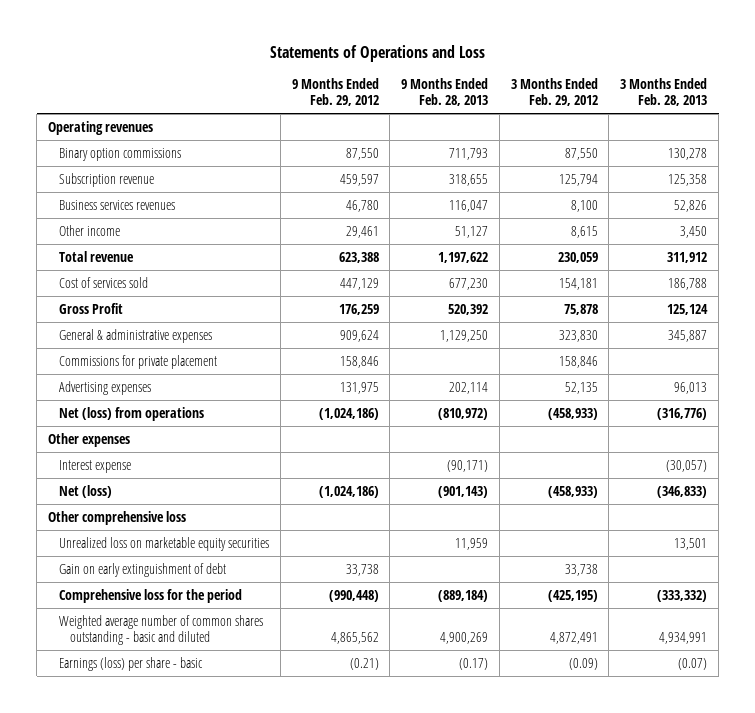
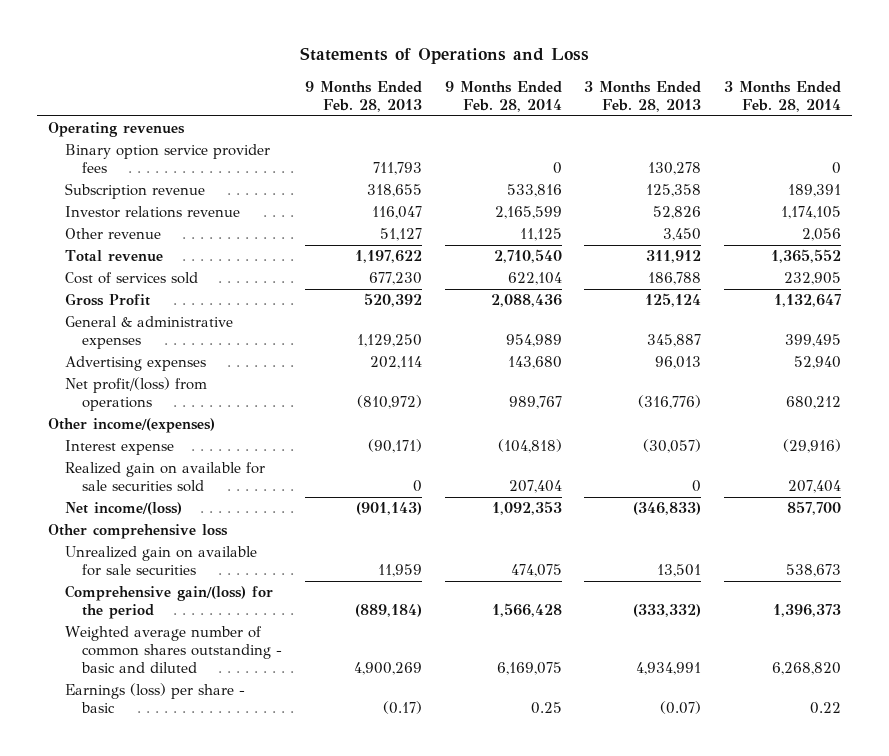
- | 9 Months Ended Feb. 29, 2012 | 9 Months Ended Feb. 28, 2013 | 3 Months Ended Feb. 29, 2012 | 3 Months Ended Feb. 28, 2013
+ | 9 Months Ended Feb. 28, 2013 | 9 Months Ended Feb. 28, 2014 | 3 Months Ended Feb. 28, 2013 | 3 Months Ended Feb. 28, 2014
- Binary option commissions | 87,550 | 711,793 | 87,550 | 130,278
+ Binary option service provider fees | 711,793 | 0 | 130,278 | 0
- Business services revenues | 46,780 | 116,047 | 8,100 | 52,826
- Other income | 29,461 | 51,127 | 8,615 | 3,450
+ Investor relations revenue | 116,047 | 2,165,599 | 52,826 | 1,174,105
+ Other revenue | 51,127 | 11,125 | 3,450 | 2,056
- Commissions for private placement | 158,846 | | 158,846 |
- Net (loss) from operations | (1,024,186) | (810,972) | (458,933) | (316,776)
- Other expenses
+ Net profit/(loss) from operations | (810,972) | 989,767 | (316,776) | 680,212
+ Other income/(expenses)
- Net (loss) | (1,024,186) | (901,143) | (458,933) | (346,833)
+ Realized gain on available for sale securities sold | 0 | 207,404 | 0 | 207,404
+ Net income/(loss) | (901,143) | 1,092,353 | (346,833) | 857,700
- Unrealized loss on marketable equity securities | | 11,959 | | 13,501
- Gain on early extinguishment of debt | 33,738 | | 33,738 |
- Comprehensive loss for the period | (990,448) | (889,184) | (425,195) | (333,332)
+ Unrealized gain on available for sale securities | 11,959 | 474,075 | 13,501 | 538,673
+ Comprehensive gain/(loss) for the period | (889,184) | 1,566,428 | (333,332) | 1,396,373

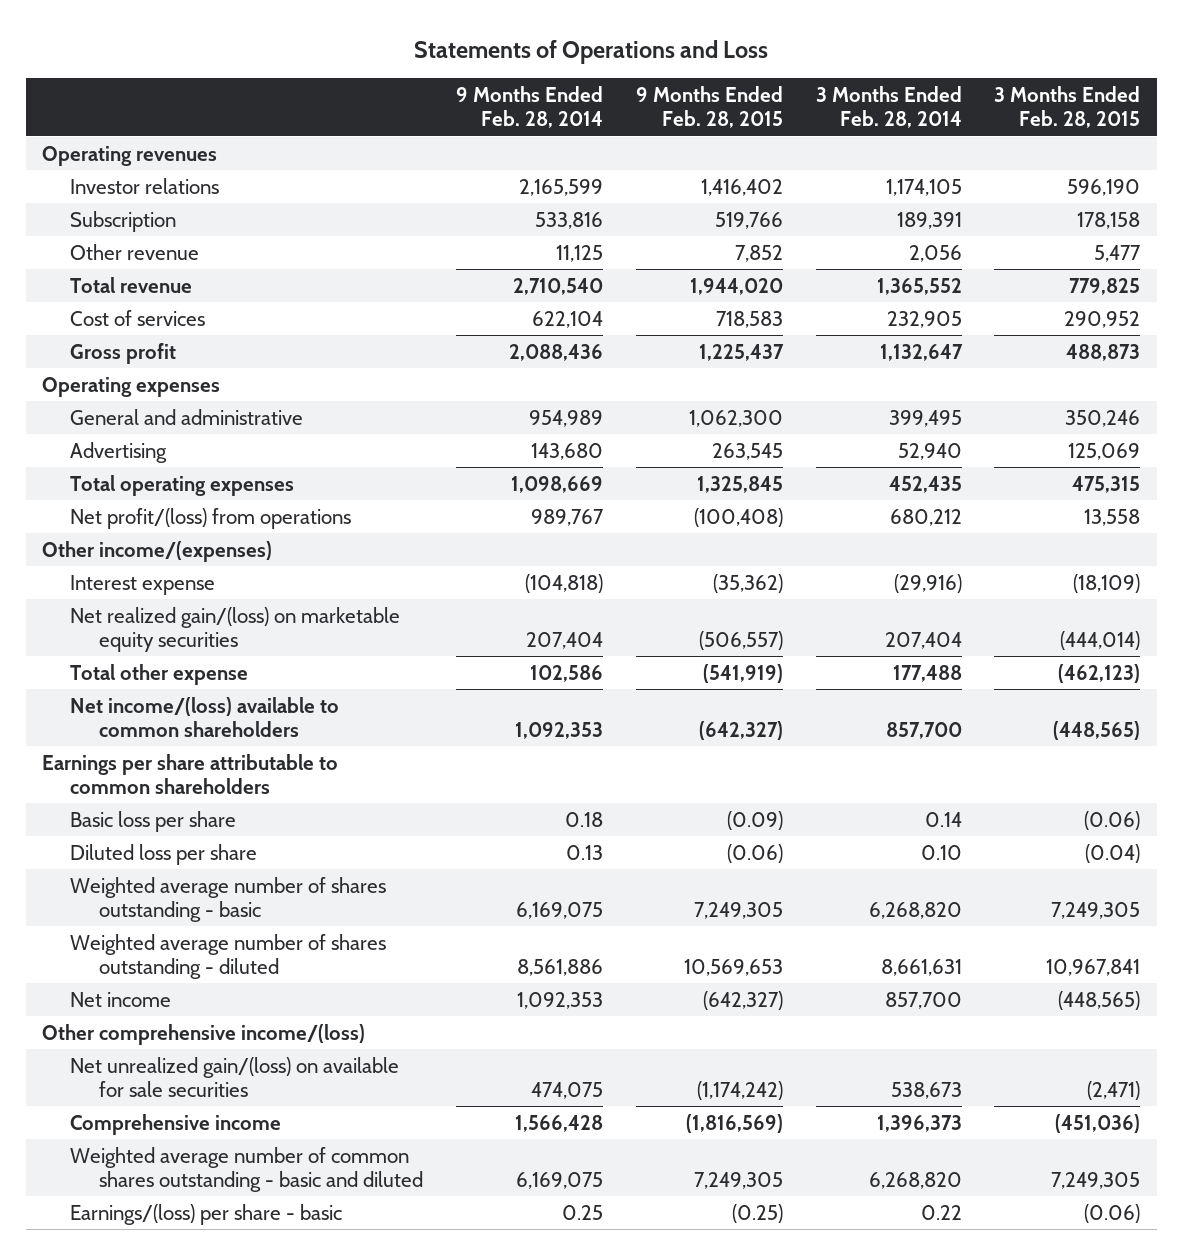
- | 9 Months Ended Feb. 28, 2013 | 9 Months Ended Feb. 28, 2014 | 3 Months Ended Feb. 28, 2013 | 3 Months Ended Feb. 28, 2014
+ | 9 Months Ended Feb. 28, 2014 | 9 Months Ended Feb. 28, 2015 | 3 Months Ended Feb. 28, 2014 | 3 Months Ended Feb. 28, 2015
- Binary option service provider fees | 711,793 | 0 | 130,278 | 0
- Subscription revenue | 318,655 | 533,816 | 125,358 | 189,391
- Investor relations revenue | 116,047 | 2,165,599 | 52,826 | 1,174,105
+ Investor relations | 2,165,599 | 1,416,402 | 1,174,105 | 596,190
+ Subscription | 533,816 | 519,766 | 189,391 | 178,158
- Cost of services sold | 677,230 | 622,104 | 186,788 | 232,905
- Gross Profit | 520,392 | 2,088,436 | 125,124 | 1,132,647
- General & administrative expenses | 1,129,250 | 954,989 | 345,887 | 399,495
- Advertising expenses | 202,114 | 143,680 | 96,013 | 52,940
+ Cost of services | 622,104 | 718,583 | 232,905 | 290,952
+ Gross profit | 2,088,436 | 1,225,437 | 1,132,647 | 488,873
+ Operating expenses
+ General and administrative | 954,989 | 1,062,300 | 399,495 | 350,246
+ Advertising | 143,680 | 263,545 | 52,940 | 125,069
+ Total operating expenses | 1,098,669 | 1,325,845 | 452,435 | 475,315
- Realized gain on available for sale securities sold | 0 | 207,404 | 0 | 207,404
- Net income/(loss) | (901,143) | 1,092,353 | (346,833) | 857,700
- Other comprehensive loss
- Unrealized gain on available for sale securities | 11,959 | 474,075 | 13,501 | 538,673
- Comprehensive gain/(loss) for the period | (889,184) | 1,566,428 | (333,332) | 1,396,373
+ Net realized gain/(loss) on marketable equity securities | 207,404 | (506,557) | 207,404 | (444,014)
+ Total other expense | 102,586 | (541,919) | 177,488 | (462,123)
+ Net income/(loss) available to common shareholders | 1,092,353 | (642,327) | 857,700 | (448,565)
+ Earnings per share attributable to common shareholders
+ Basic loss per share | 0.18 | (0.09) | 0.14 | (0.06)
+ Diluted loss per share | 0.13 | (0.06) | 0.10 | (0.04)
+ Weighted average number of shares outstanding - basic | 6,169,075 | 7,249,305 | 6,268,820 | 7,249,305
+ Weighted average number of shares outstanding - diluted | 8,561,886 | 10,569,653 | 8,661,631 | 10,967,841
+ Net income | 1,092,353 | (642,327) | 857,700 | (448,565)
+ Other comprehensive income/(loss)
+ Net unrealized gain/(loss) on available for sale securities | 474,075 | (1,174,242) | 538,673 | (2,471)
+ Comprehensive income | 1,566,428 | (1,816,569) | 1,396,373 | (451,036)
- Earnings (loss) per share - basic | (0.17) | 0.25 | (0.07) | 0.22
+ Earnings/(loss) per share - basic | 0.25 | (0.25) | 0.22 | (0.06)

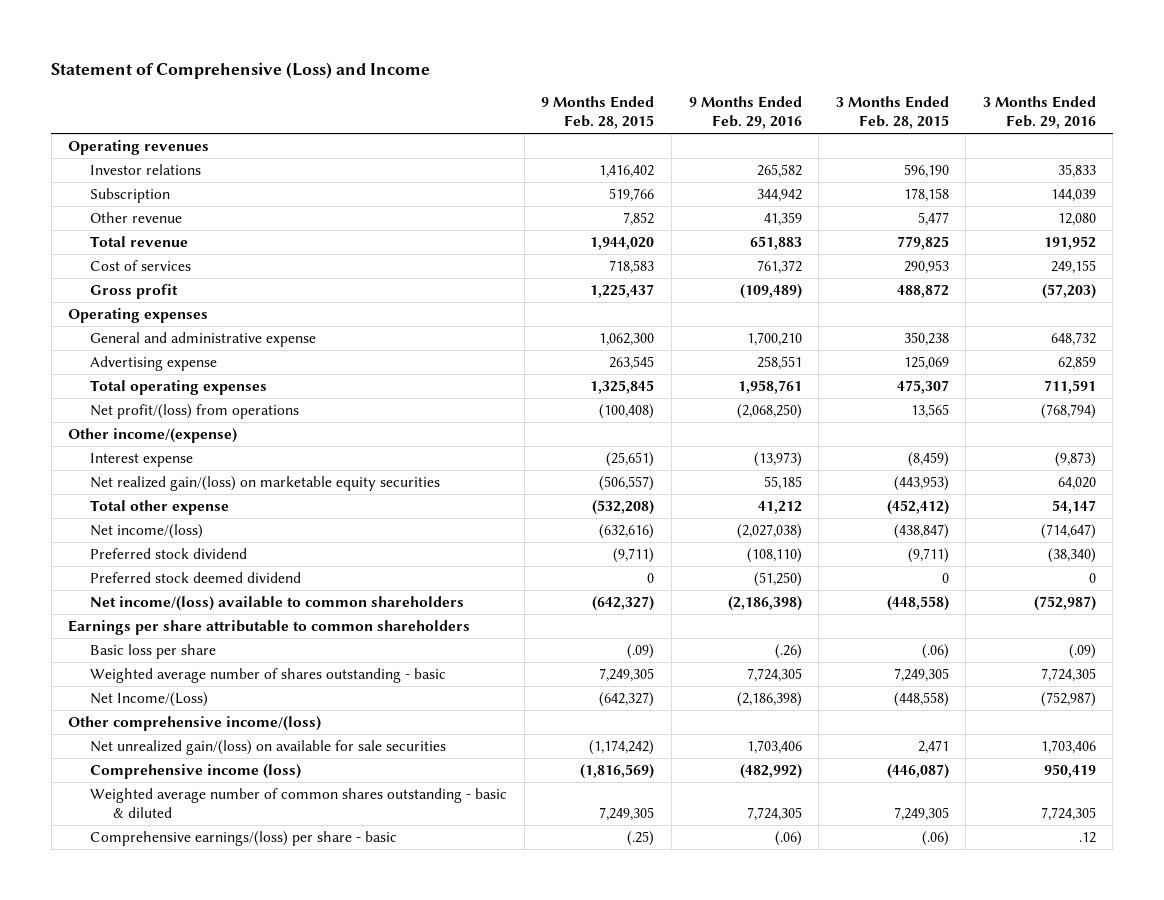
- Statements of Operations and Loss
+ Statement of Comprehensive (Loss) and Income
- | 9 Months Ended Feb. 28, 2014 | 9 Months Ended Feb. 28, 2015 | 3 Months Ended Feb. 28, 2014 | 3 Months Ended Feb. 28, 2015
+ | 9 Months Ended Feb. 28, 2015 | 9 Months Ended Feb. 29, 2016 | 3 Months Ended Feb. 28, 2015 | 3 Months Ended Feb. 29, 2016
- Cost of services | 622,104 | 718,583 | 232,905 | 290,952
- Gross profit | 2,088,436 | 1,225,437 | 1,132,647 | 488,873
+ Cost of services | 718,583 | 761,372 | 290,953 | 249,155
+ Gross profit | 1,225,437 | (109,489) | 488,872 | (57,203)
- General and administrative | 954,989 | 1,062,300 | 399,495 | 350,246
- Advertising | 143,680 | 263,545 | 52,940 | 125,069
- Total operating expenses | 1,098,669 | 1,325,845 | 452,435 | 475,315
- Net profit/(loss) from operations | 989,767 | (100,408) | 680,212 | 13,558
- Other income/(expenses)
- Interest expense | (104,818) | (35,362) | (29,916) | (18,109)
- Net realized gain/(loss) on marketable equity securities | 207,404 | (506,557) | 207,404 | (444,014)
- Total other expense | 102,586 | (541,919) | 177,488 | (462,123)
- Net income/(loss) available to common shareholders | 1,092,353 | (642,327) | 857,700 | (448,565)
+ General and administrative expense | 1,062,300 | 1,700,210 | 350,238 | 648,732
+ Advertising expense | 263,545 | 258,551 | 125,069 | 62,859
+ Total operating expenses | 1,325,845 | 1,958,761 | 475,307 | 711,591
+ Net profit/(loss) from operations | (100,408) | (2,068,250) | 13,565 | (768,794)
+ Other income/(expense)
+ Interest expense | (25,651) | (13,973) | (8,459) | (9,873)
+ Net realized gain/(loss) on marketable equity securities | (506,557) | 55,185 | (443,953) | 64,020
+ Total other expense | (532,208) | 41,212 | (452,412) | 54,147
+ Net income/(loss) | (632,616) | (2,027,038) | (438,847) | (714,647)
+ Preferred stock dividend | (9,711) | (108,110) | (9,711) | (38,340)
+ Preferred stock deemed dividend | 0 | (51,250) | 0 | 0
+ Net income/(loss) available to common shareholders | (642,327) | (2,186,398) | (448,558) | (752,987)
- Basic loss per share | 0.18 | (0.09) | 0.14 | (0.06)
- Diluted loss per share | 0.13 | (0.06) | 0.10 | (0.04)
+ Basic loss per share | (.09) | (.26) | (.06) | (.09)
- Weighted average number of shares outstanding - diluted | 8,561,886 | 10,569,653 | 8,661,631 | 10,967,841
- Net income | 1,092,353 | (642,327) | 857,700 | (448,565)
+ Net Income/(Loss) | (642,327) | (2,186,398) | (448,558) | (752,987)
- Net unrealized gain/(loss) on available for sale securities | 474,075 | (1,174,242) | 538,673 | (2,471)
- Comprehensive income | 1,566,428 | (1,816,569) | 1,396,373 | (451,036)
- Weighted average number of common shares outstanding - basic and diluted | 6,169,075 | 7,249,305 | 6,268,820 | 7,249,305
- Earnings/(loss) per share - basic | 0.25 | (0.25) | 0.22 | (0.06)
+ Net unrealized gain/(loss) on available for sale securities | (1,174,242) | 1,703,406 | 2,471 | 1,703,406
+ Comprehensive income (loss) | (1,816,569) | (482,992) | (446,087) | 950,419
+ Weighted average number of common shares outstanding - basic & diluted | 7,249,305 | 7,724,305 | 7,249,305 | 7,724,305
+ Comprehensive earnings/(loss) per share - basic | (.25) | (.06) | (.06) | .12

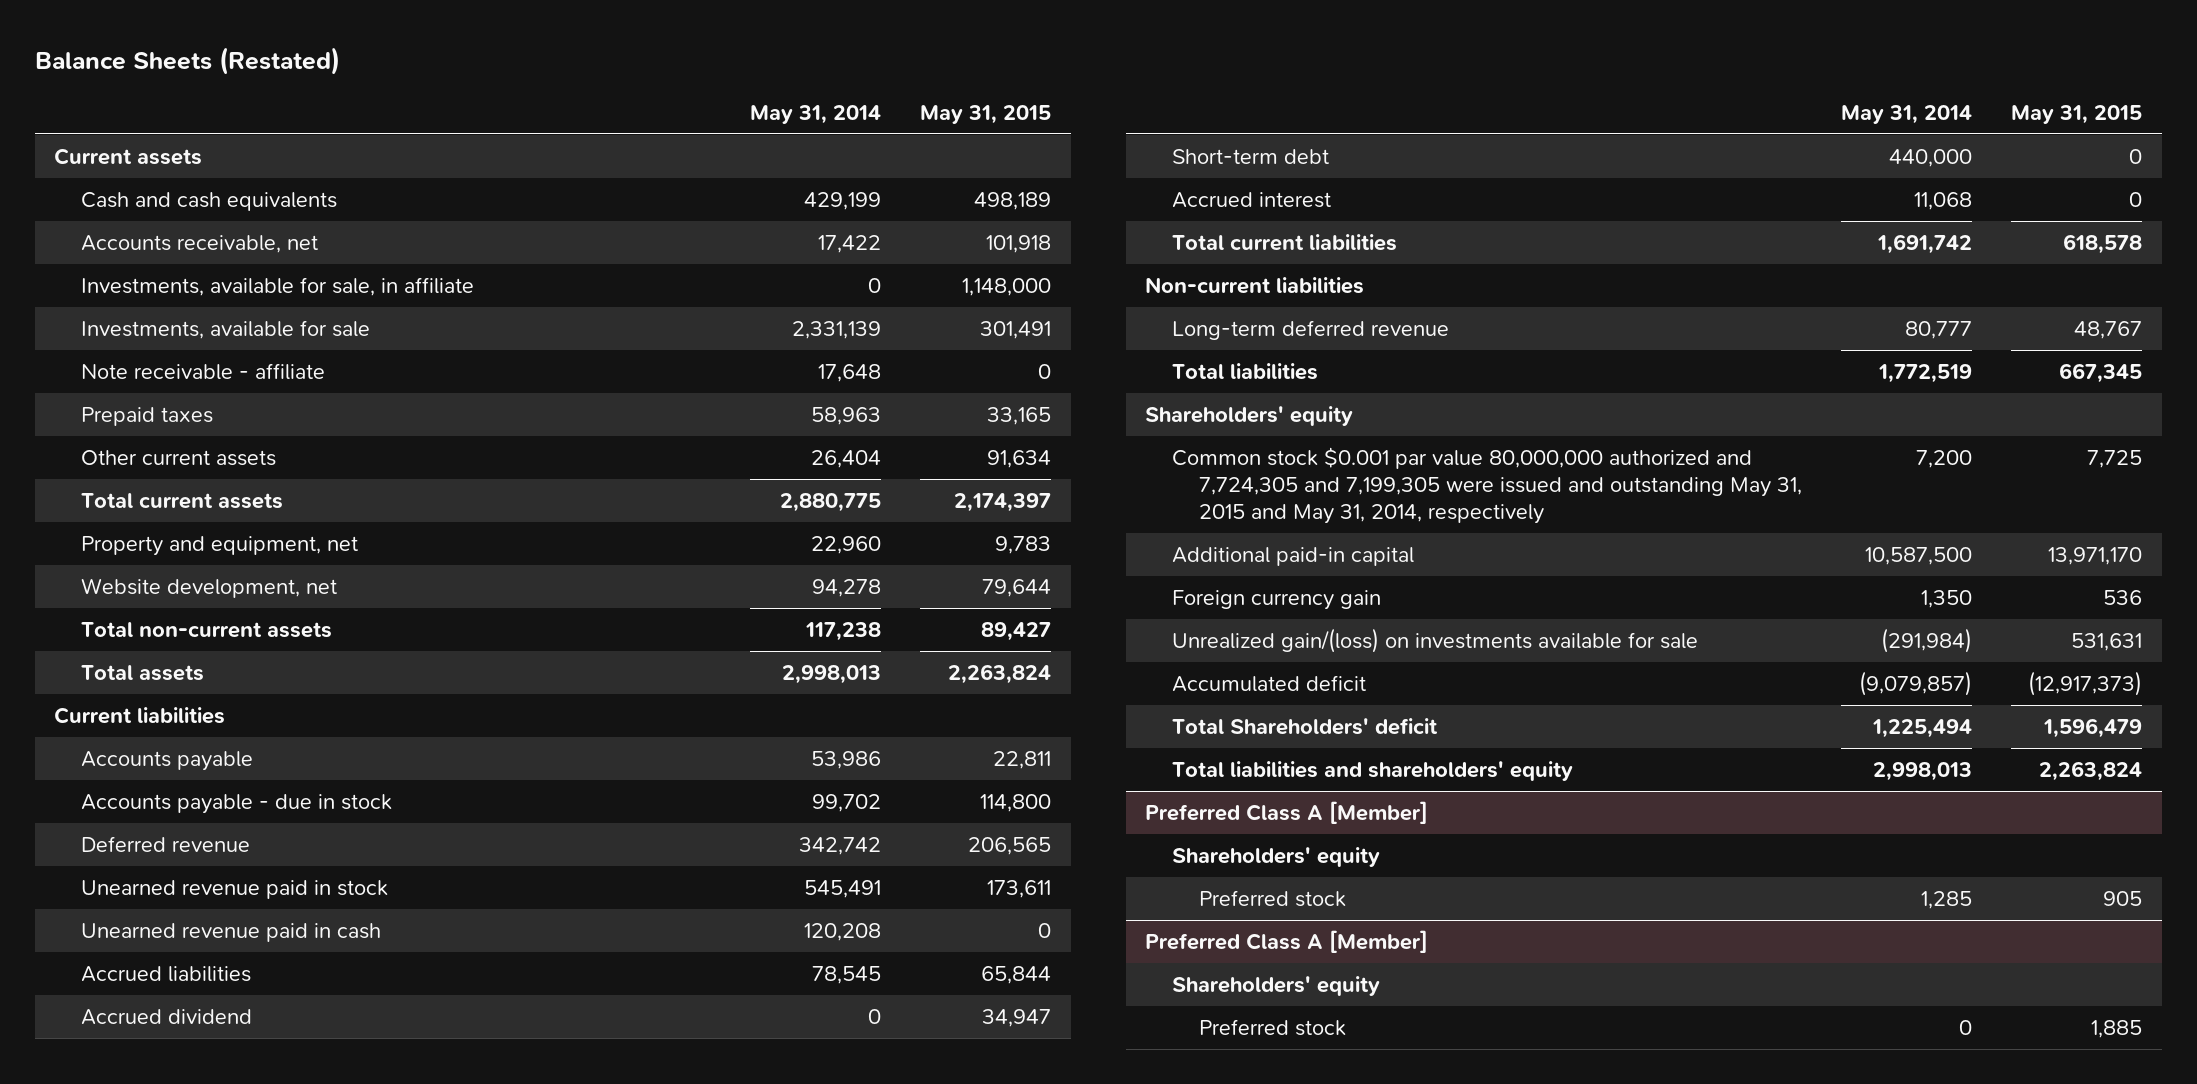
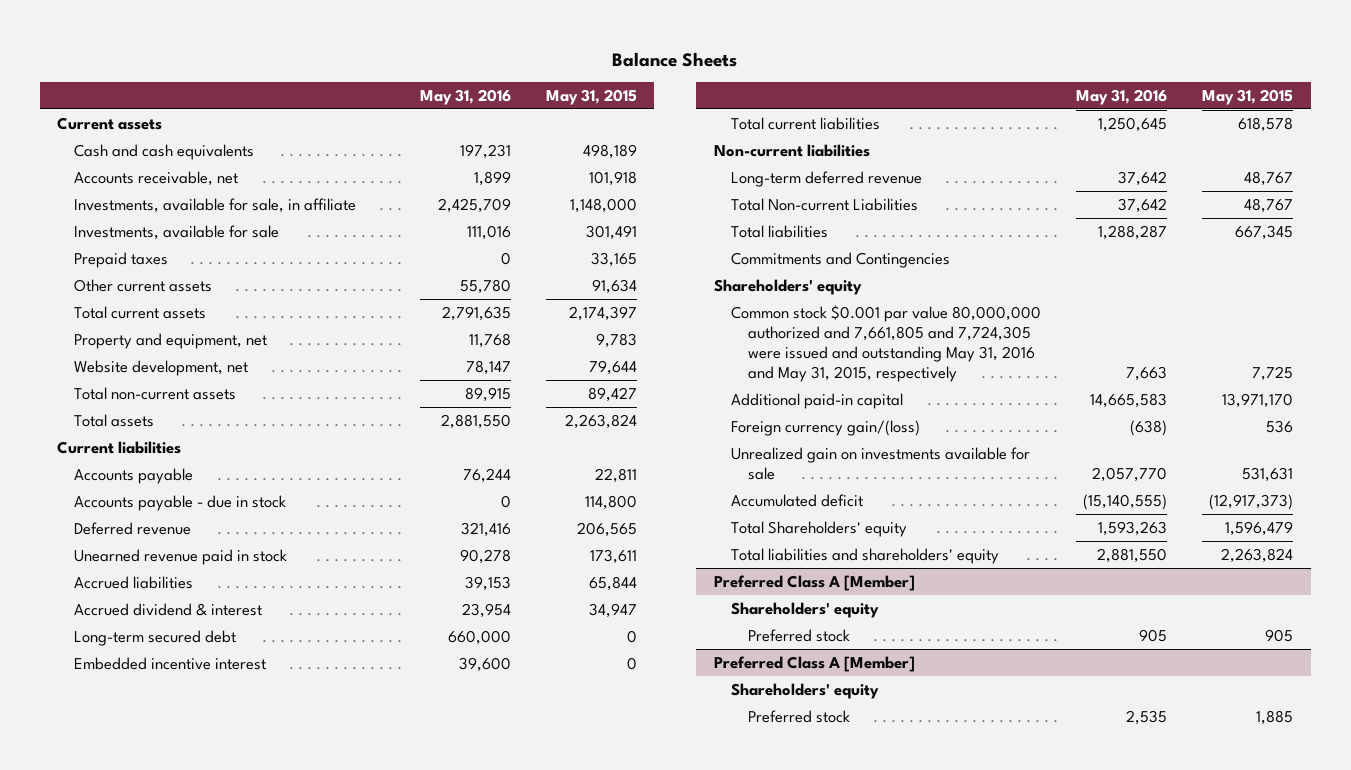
- Balance Sheets (Restated)
+ Balance Sheets
- | May 31, 2014 | May 31, 2015
+ | May 31, 2016 | May 31, 2015
- Note receivable - affiliate | 17,648 | 0
- Unearned revenue paid in cash | 120,208 | 0
- Accrued dividend | 0 | 34,947
- Short-term debt | 440,000 | 0
- Accrued interest | 11,068 | 0
+ Accrued dividend & interest | 23,954 | 34,947
+ Long-term secured debt | 660,000 | 0
+ Embedded incentive interest | 39,600 | 0
+ Total Non-current Liabilities | 37,642 | 48,767
+ Commitments and Contingencies
- Common stock $0.001 par value 80,000,000 authorized and 7,724,305 and 7,199,305 were issued and outstanding May 31, 2015 and May 31, 2014, respectively | 7,200 | 7,725
+ Common stock $0.001 par value 80,000,000 authorized and 7,661,805 and 7,724,305 were issued and outstanding May 31, 2016 and May 31, 2015, respectively | 7,663 | 7,725
- Foreign currency gain | 1,350 | 536
- Unrealized gain/(loss) on investments available for sale | (291,984) | 531,631
+ Foreign currency gain/(loss) | (638) | 536
+ Unrealized gain on investments available for sale | 2,057,770 | 531,631
- Total Shareholders' deficit | 1,225,494 | 1,596,479
+ Total Shareholders' equity | 1,593,263 | 1,596,479

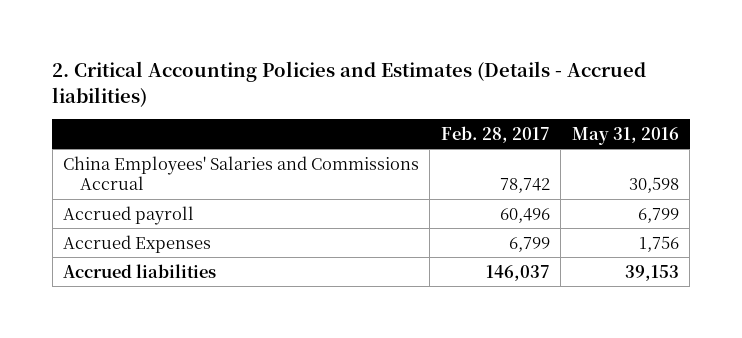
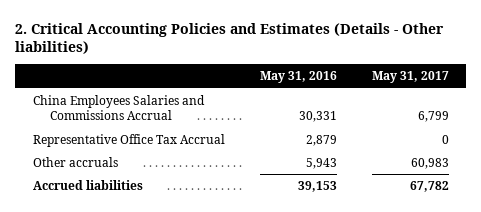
- 2. Critical Accounting Policies and Estimates (Details - Accrued liabilities)
+ 2. Critical Accounting Policies and Estimates (Details - Other liabilities)
- | Feb. 28, 2017 | May 31, 2016
+ | May 31, 2016 | May 31, 2017
- China Employees' Salaries and Commissions Accrual | 78,742 | 30,598
- Accrued payroll | 60,496 | 6,799
- Accrued Expenses | 6,799 | 1,756
+ China Employees Salaries and Commissions Accrual | 30,331 | 6,799
+ Representative Office Tax Accrual | 2,879 | 0
+ Other accruals | 5,943 | 60,983

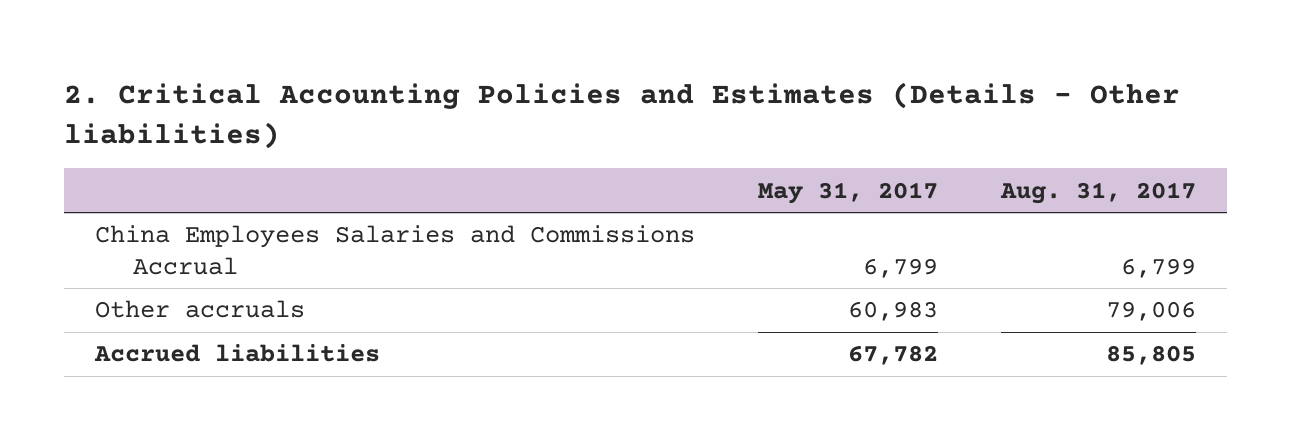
- | May 31, 2016 | May 31, 2017
+ | May 31, 2017 | Aug. 31, 2017
- Representative Office Tax Accrual | 2,879 | 0

